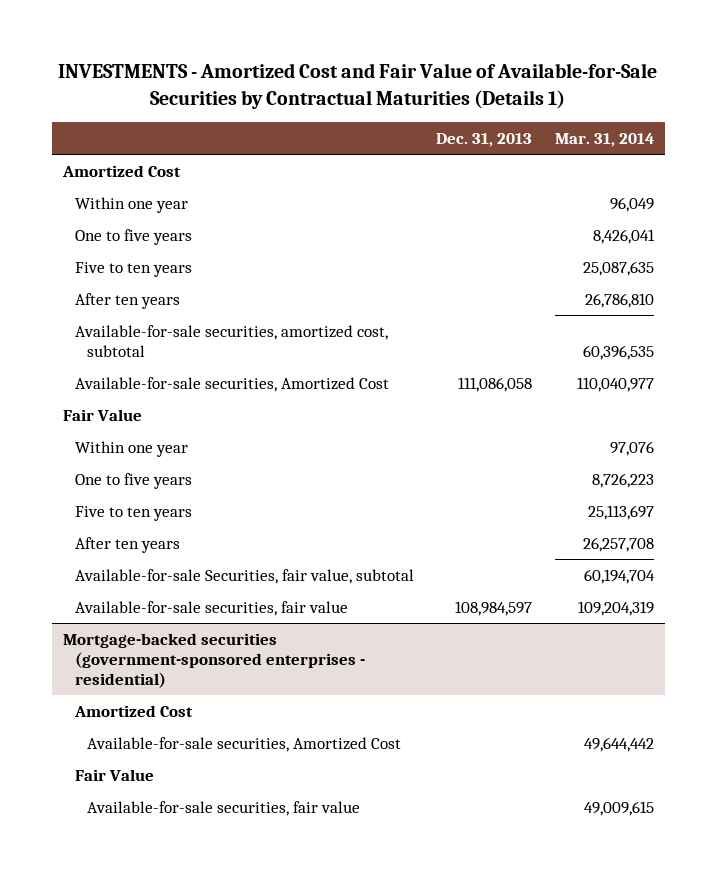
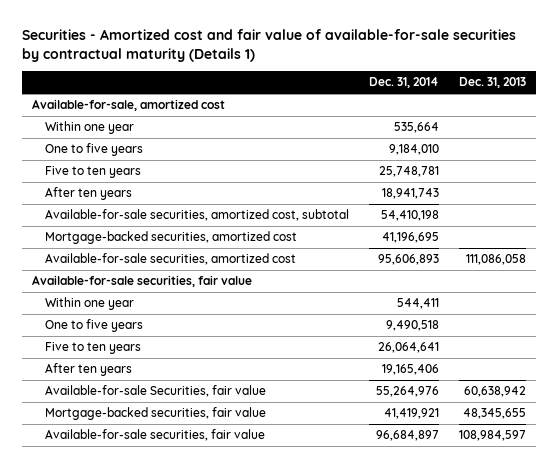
- INVESTMENTS - Amortized Cost and Fair Value of Available-for-Sale Securities by Contractual Maturities (Details 1)
+ Securities - Amortized cost and fair value of available-for-sale securities by contractual maturity (Details 1)
- | Dec. 31, 2013 | Mar. 31, 2014
+ | Dec. 31, 2014 | Dec. 31, 2013
- Amortized Cost
+ Available-for-sale, amortized cost
- Available-for-sale securities, Amortized Cost | 111,086,058 | 110,040,977
- Fair Value
+ Mortgage-backed securities, amortized cost | 41,196,695 |
+ Available-for-sale securities, amortized cost | 95,606,893 | 111,086,058
+ Available-for-sale securities, fair value
- Available-for-sale Securities, fair value, subtotal | | 60,194,704
+ Available-for-sale Securities, fair value | 55,264,976 | 60,638,942
+ Mortgage-backed securities, fair value | 41,419,921 | 48,345,655
- Mortgage-backed securities (government-sponsored enterprises - residential)
- Amortized Cost
- Available-for-sale securities, Amortized Cost | | 49,644,442
- Fair Value
- Available-for-sale securities, fair value | | 49,009,615

